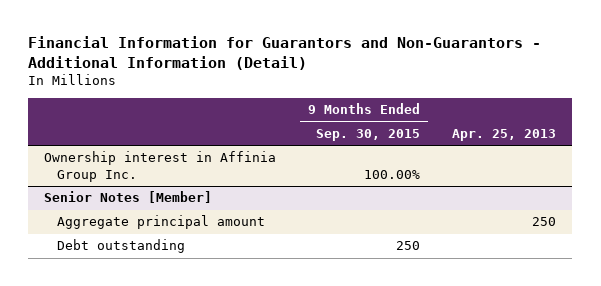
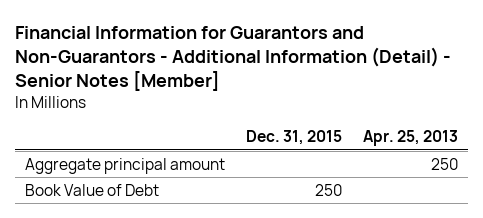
- Financial Information for Guarantors and Non-Guarantors - Additional Information (Detail)
+ Financial Information for Guarantors and Non-Guarantors - Additional Information (Detail) - Senior Notes [Member]
- | 9 Months Ended Sep. 30, 2015 | Apr. 25, 2013
+ | Dec. 31, 2015 | Apr. 25, 2013
- Ownership interest in Affinia Group Inc. | 100.00% |
- Senior Notes [Member]
- Aggregate principal amount | | 250
- Debt outstanding | 250 |
+ Aggregate principal amount | | 250
+ Book Value of Debt | 250 |

